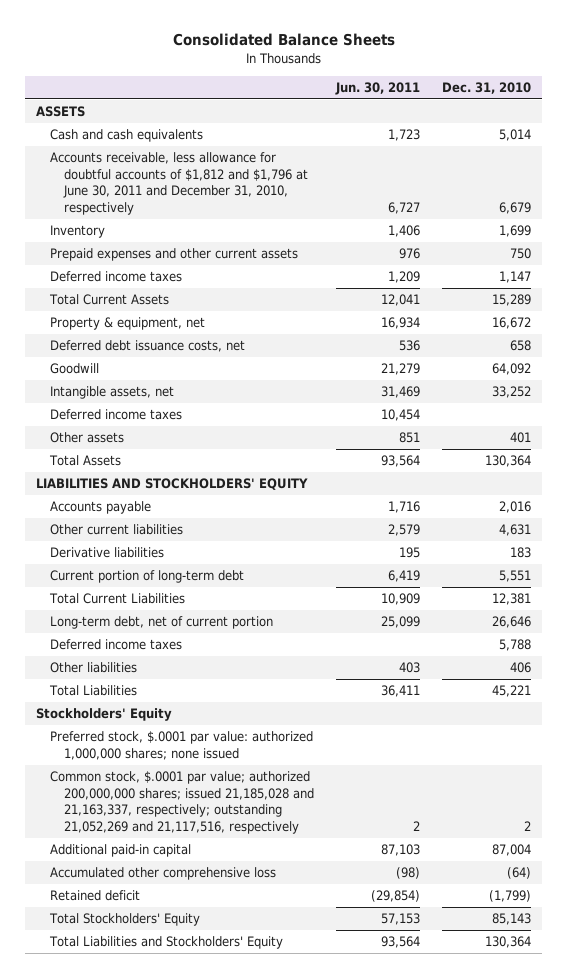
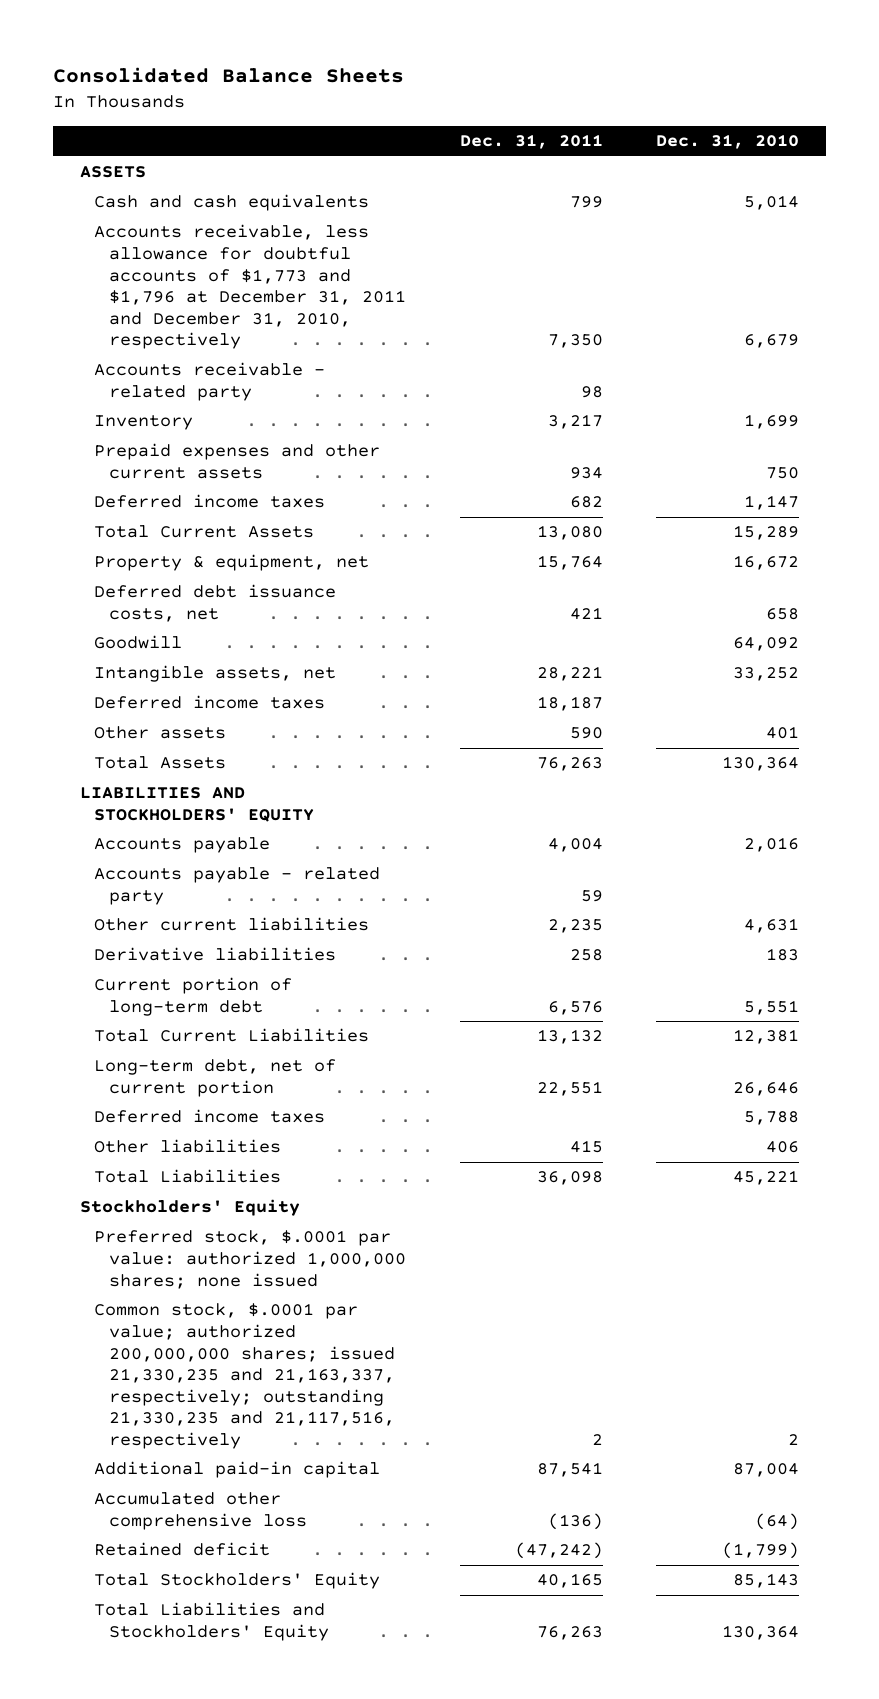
- | Jun. 30, 2011 | Dec. 31, 2010
+ | Dec. 31, 2011 | Dec. 31, 2010
- Accounts receivable, less allowance for doubtful accounts of $1,812 and $1,796 at June 30, 2011 and December 31, 2010, respectively | 6,727 | 6,679
+ Accounts receivable, less allowance for doubtful accounts of $1,773 and $1,796 at December 31, 2011 and December 31, 2010, respectively | 7,350 | 6,679
+ Accounts receivable - related party | 98 |
+ Accounts payable - related party | 59 |
- Common stock, $.0001 par value; authorized 200,000,000 shares; issued 21,185,028 and 21,163,337, respectively; outstanding 21,052,269 and 21,117,516, respectively | 2 | 2
+ Common stock, $.0001 par value; authorized 200,000,000 shares; issued 21,330,235 and 21,163,337, respectively; outstanding 21,330,235 and 21,117,516, respectively | 2 | 2

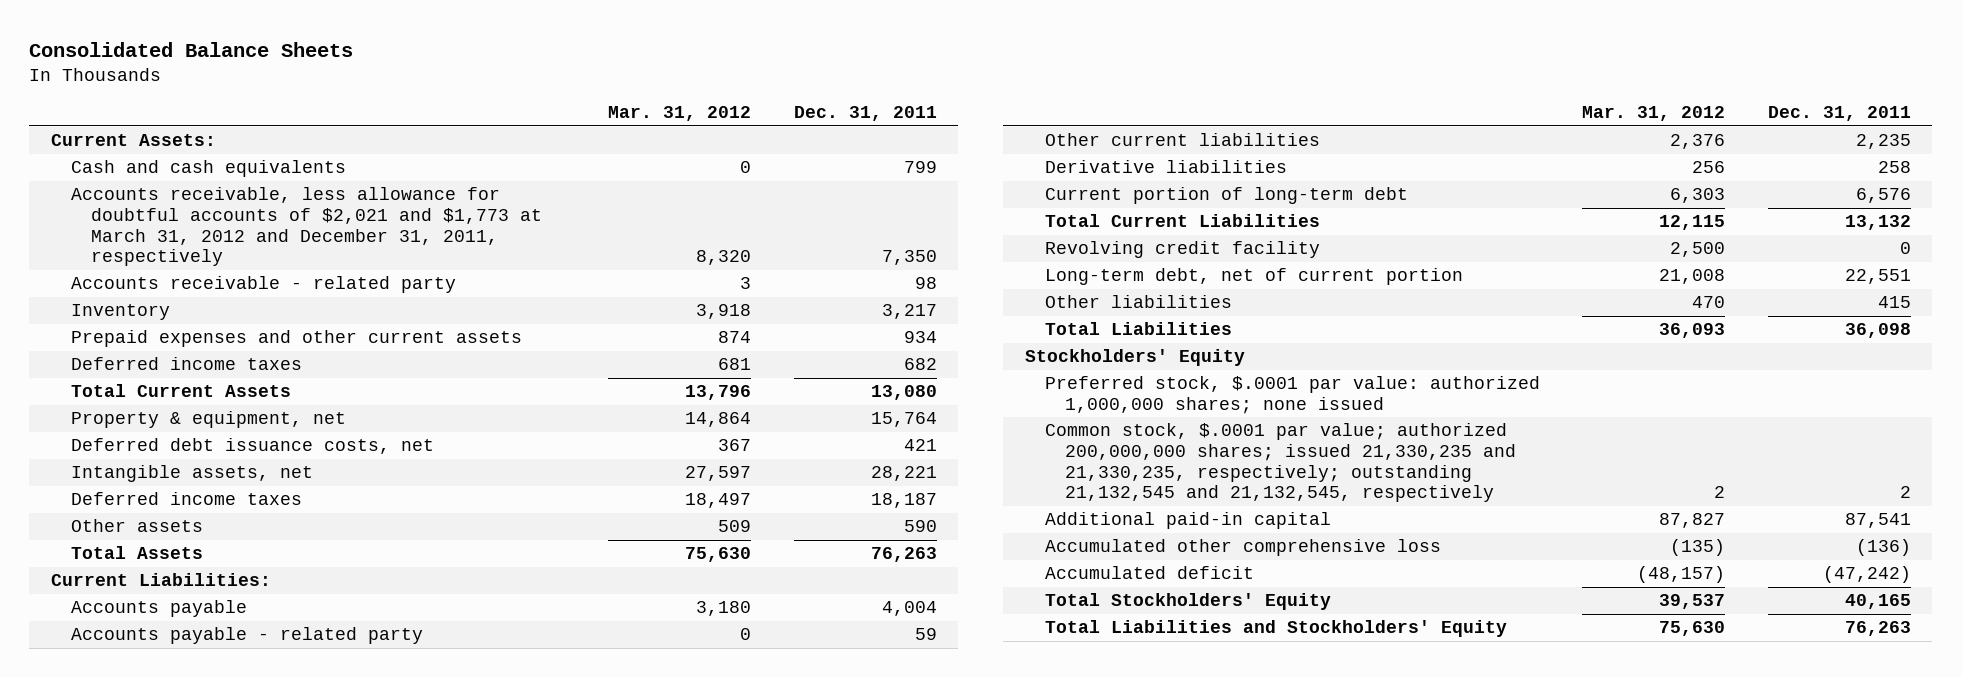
- | Dec. 31, 2011 | Dec. 31, 2010
+ | Mar. 31, 2012 | Dec. 31, 2011
- ASSETS
+ Current Assets:
- Accounts receivable, less allowance for doubtful accounts of $1,773 and $1,796 at December 31, 2011 and December 31, 2010, respectively | 7,350 | 6,679
+ Accounts receivable, less allowance for doubtful accounts of $2,021 and $1,773 at March 31, 2012 and December 31, 2011, respectively | 8,320 | 7,350
- Goodwill | | 64,092
- LIABILITIES AND STOCKHOLDERS' EQUITY
+ Current Liabilities:
+ Revolving credit facility | 2,500 | 0
- Deferred income taxes | | 5,788
- Common stock, $.0001 par value; authorized 200,000,000 shares; issued 21,330,235 and 21,163,337, respectively; outstanding 21,330,235 and 21,117,516, respectively | 2 | 2
+ Common stock, $.0001 par value; authorized 200,000,000 shares; issued 21,330,235 and 21,330,235, respectively; outstanding 21,132,545 and 21,132,545, respectively | 2 | 2
- Retained deficit | (47,242) | (1,799)
+ Accumulated deficit | (48,157) | (47,242)

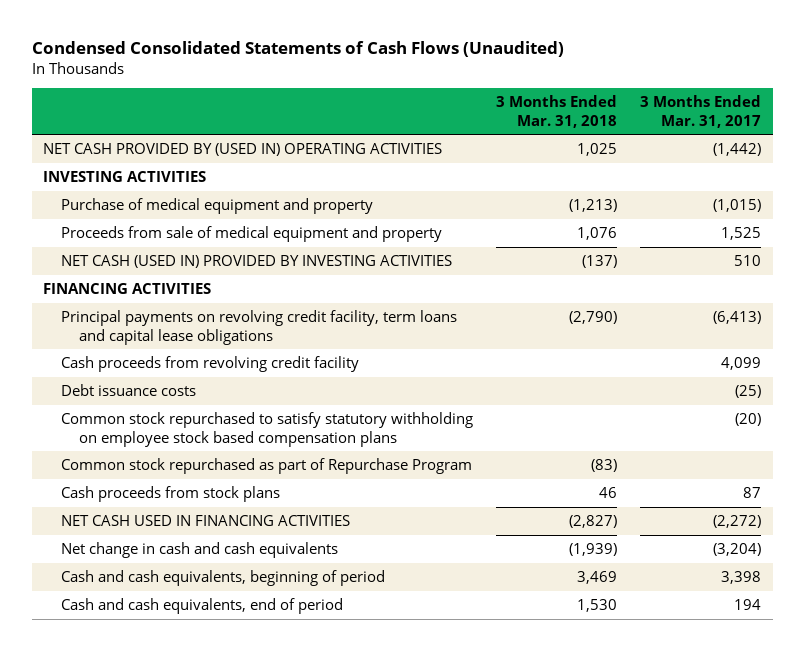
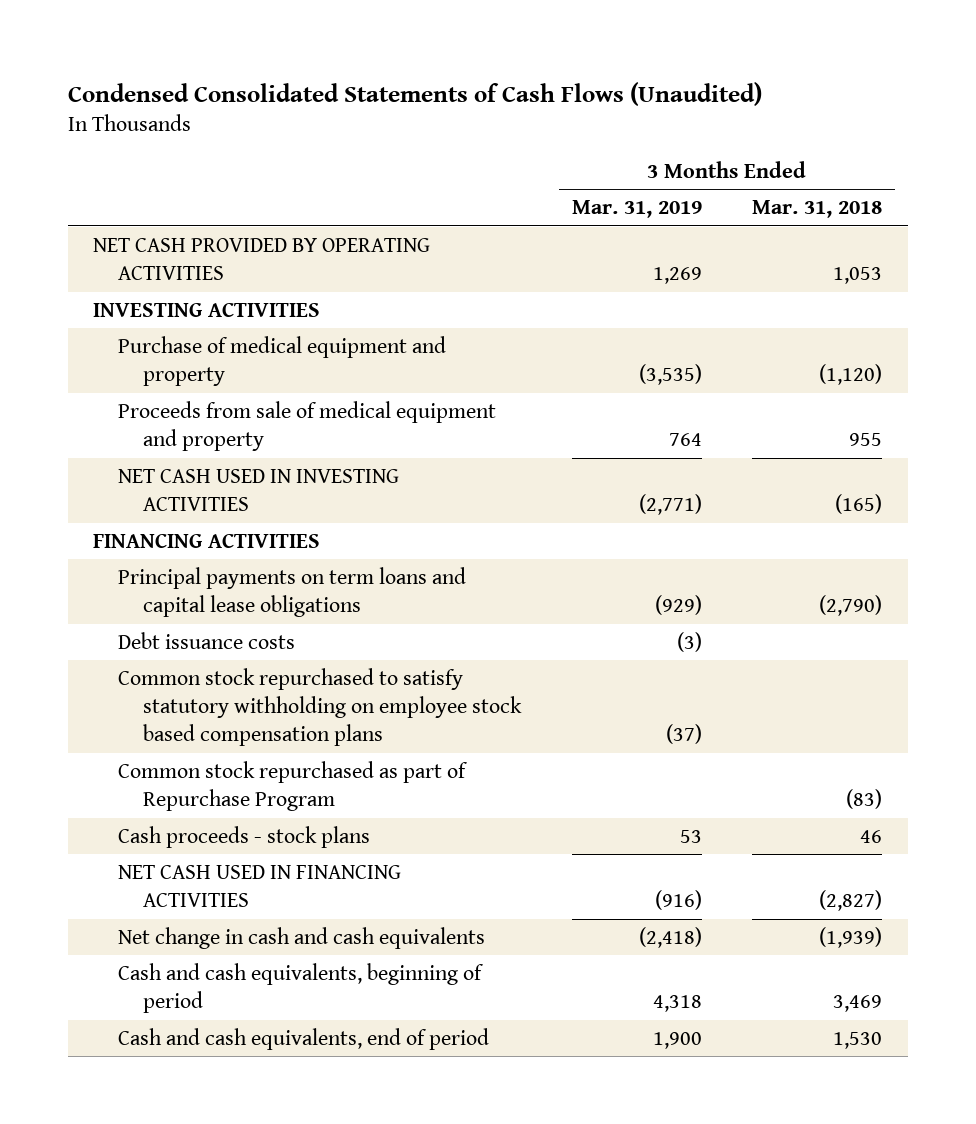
- | 3 Months Ended Mar. 31, 2018 | 3 Months Ended Mar. 31, 2017
+ | 3 Months Ended Mar. 31, 2019 | 3 Months Ended Mar. 31, 2018
- NET CASH PROVIDED BY (USED IN) OPERATING ACTIVITIES | 1,025 | (1,442)
+ NET CASH PROVIDED BY OPERATING ACTIVITIES | 1,269 | 1,053
- Purchase of medical equipment and property | (1,213) | (1,015)
- Proceeds from sale of medical equipment and property | 1,076 | 1,525
- NET CASH (USED IN) PROVIDED BY INVESTING ACTIVITIES | (137) | 510
+ Purchase of medical equipment and property | (3,535) | (1,120)
+ Proceeds from sale of medical equipment and property | 764 | 955
+ NET CASH USED IN INVESTING ACTIVITIES | (2,771) | (165)
- Principal payments on revolving credit facility, term loans and capital lease obligations | (2,790) | (6,413)
- Cash proceeds from revolving credit facility | | 4,099
+ Principal payments on term loans and capital lease obligations | (929) | (2,790)
- Cash proceeds from stock plans | 46 | 87
+ Cash proceeds - stock plans | 53 | 46

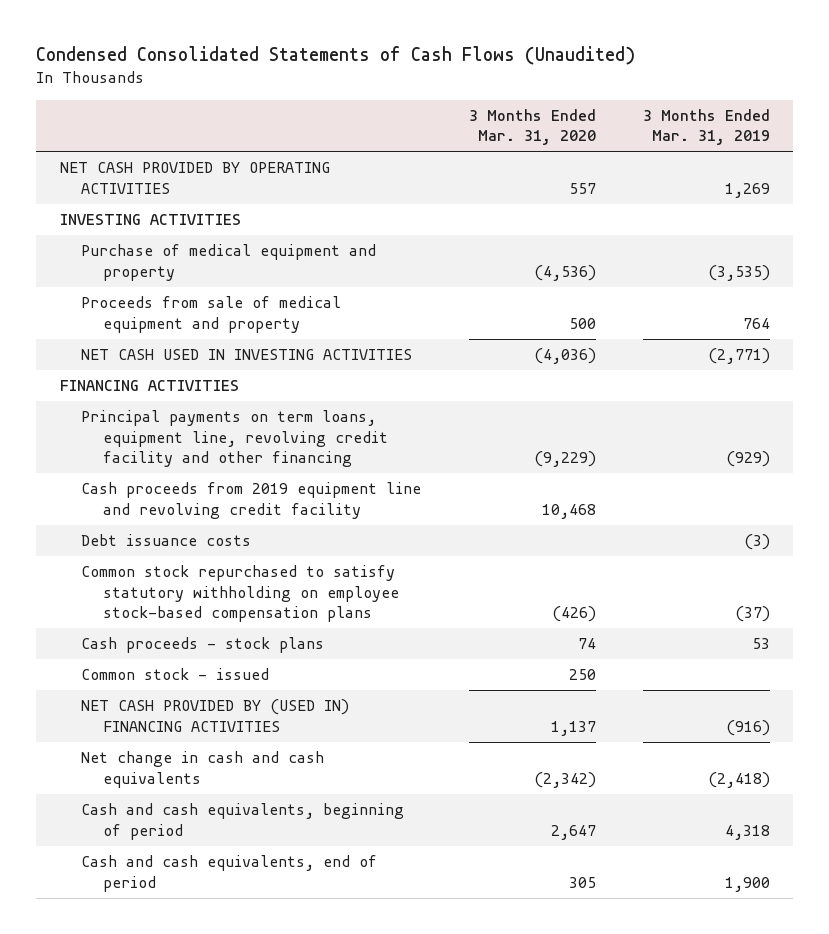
- | 3 Months Ended Mar. 31, 2019 | 3 Months Ended Mar. 31, 2018
+ | 3 Months Ended Mar. 31, 2020 | 3 Months Ended Mar. 31, 2019
- Principal payments on term loans and capital lease obligations | (929) | (2,790)
+ Principal payments on term loans, equipment line, revolving credit facility and other financing | (9,229) | (929)
+ Cash proceeds from 2019 equipment line and revolving credit facility | 10,468 |
- Common stock repurchased to satisfy statutory withholding on employee stock based compensation plans | (37) |
- Common stock repurchased as part of Repurchase Program | | (83)
+ Common stock repurchased to satisfy statutory withholding on employee stock-based compensation plans | (426) | (37)
- NET CASH USED IN FINANCING ACTIVITIES | (916) | (2,827)
+ Common stock - issued | 250 |
+ NET CASH PROVIDED BY (USED IN) FINANCING ACTIVITIES | 1,137 | (916)

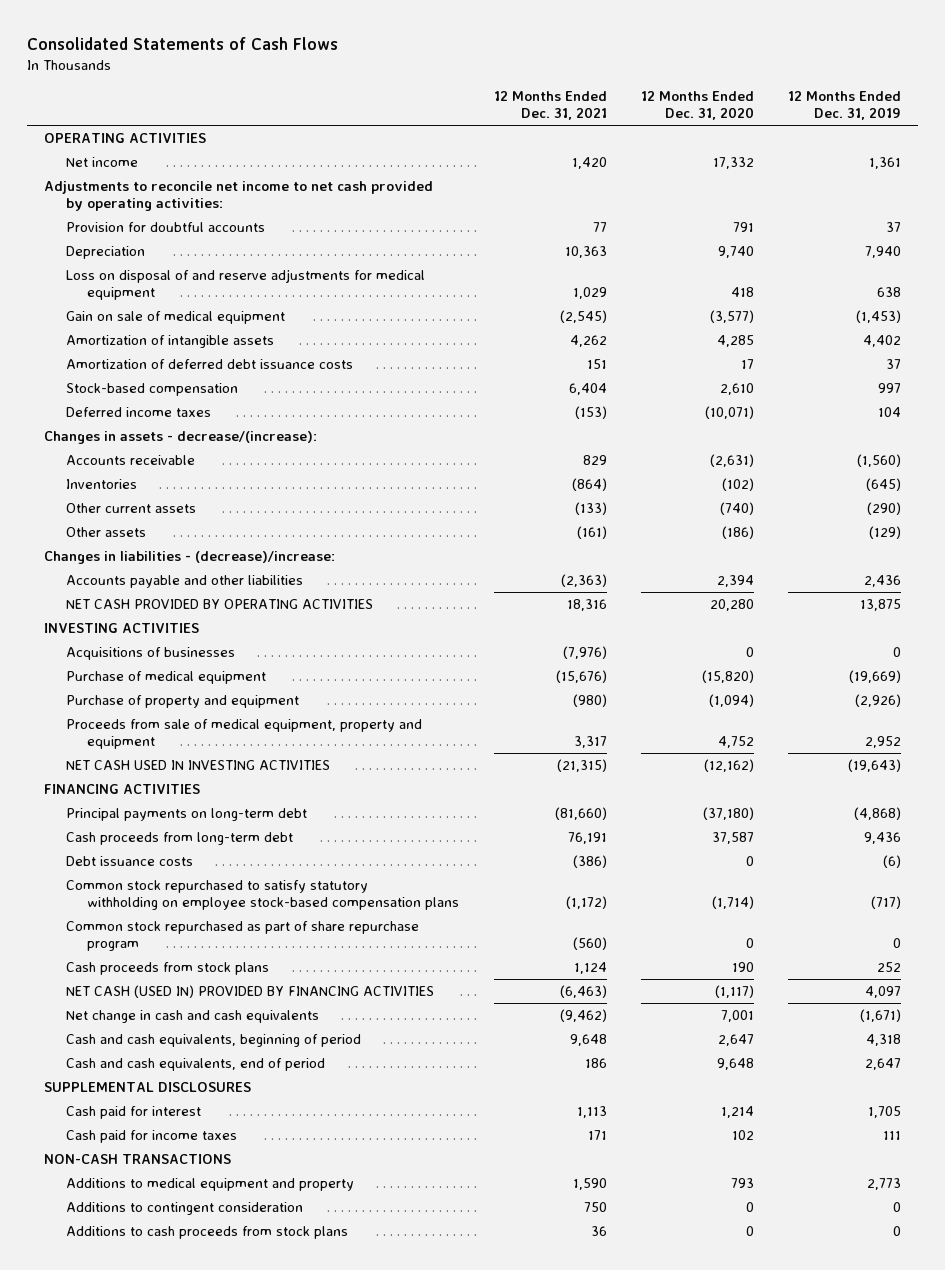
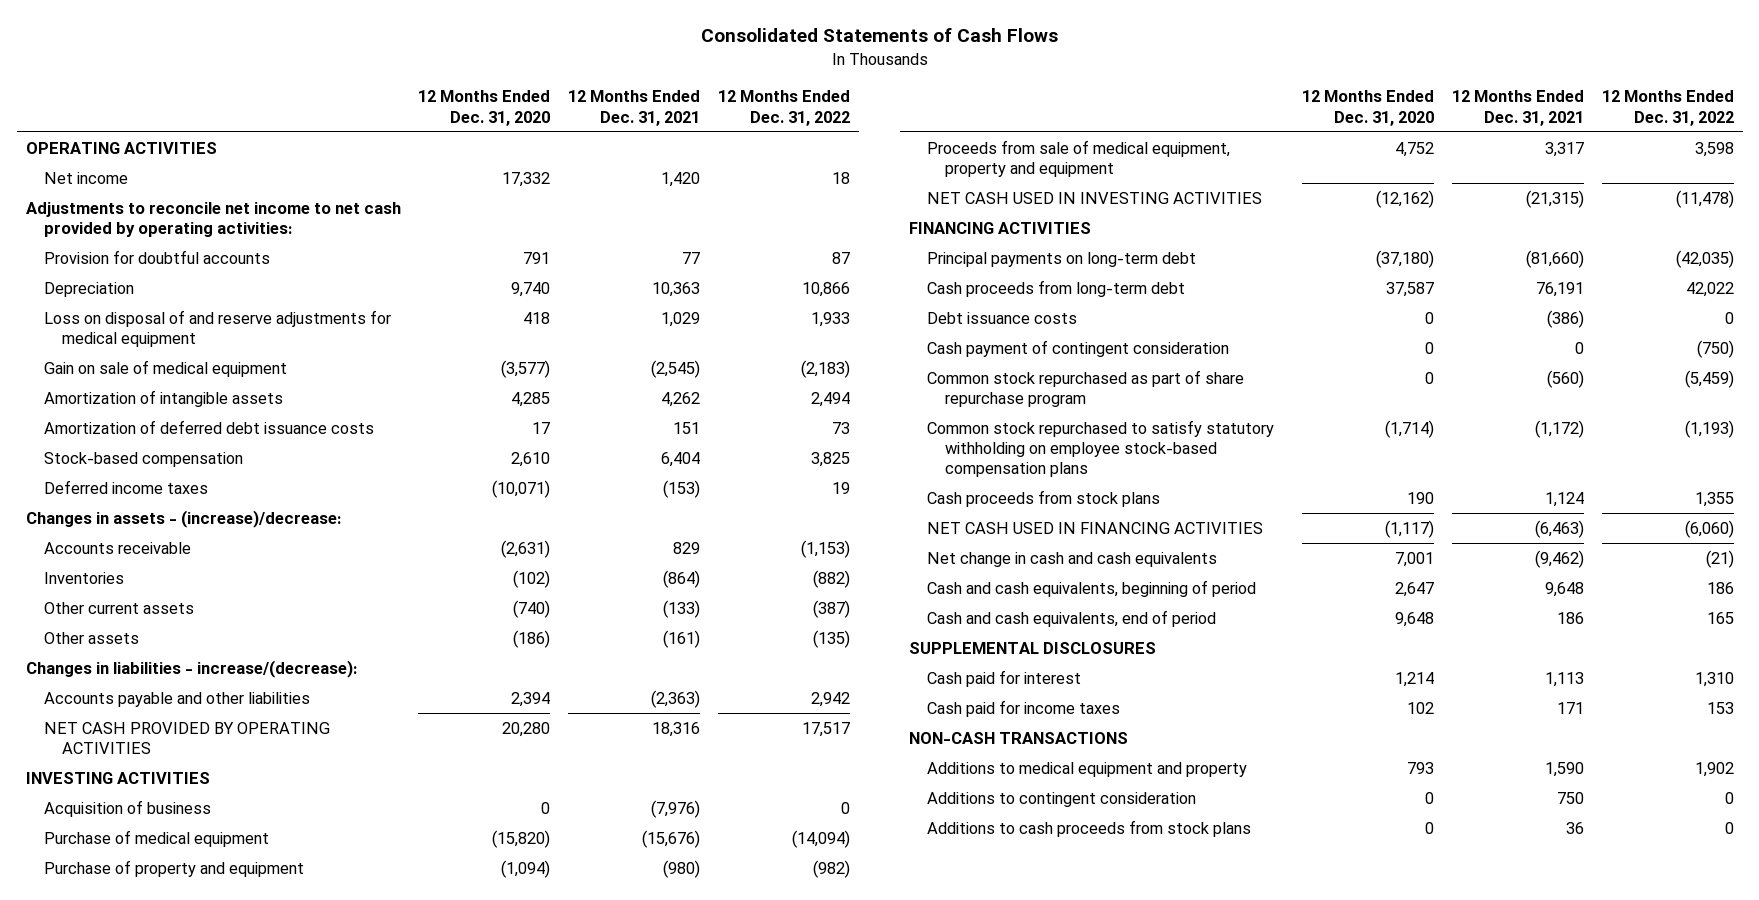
- | 12 Months Ended Dec. 31, 2021 | 12 Months Ended Dec. 31, 2020 | 12 Months Ended Dec. 31, 2019
+ | 12 Months Ended Dec. 31, 2020 | 12 Months Ended Dec. 31, 2021 | 12 Months Ended Dec. 31, 2022
- Changes in assets - decrease/(increase):
+ Changes in assets - (increase)/decrease:
- Changes in liabilities - (decrease)/increase:
+ Changes in liabilities - increase/(decrease):
- Acquisitions of businesses | (7,976) | 0 | 0
+ Acquisition of business | 0 | (7,976) | 0
+ Cash payment of contingent consideration | 0 | 0 | (750)
moved down: Common stock repurchased to satisfy statutory withholding on employee stock-based compensation plans | (1,714) | (1,172) | (1,193)
- NET CASH (USED IN) PROVIDED BY FINANCING ACTIVITIES | (6,463) | (1,117) | 4,097
+ NET CASH USED IN FINANCING ACTIVITIES | (1,117) | (6,463) | (6,060)

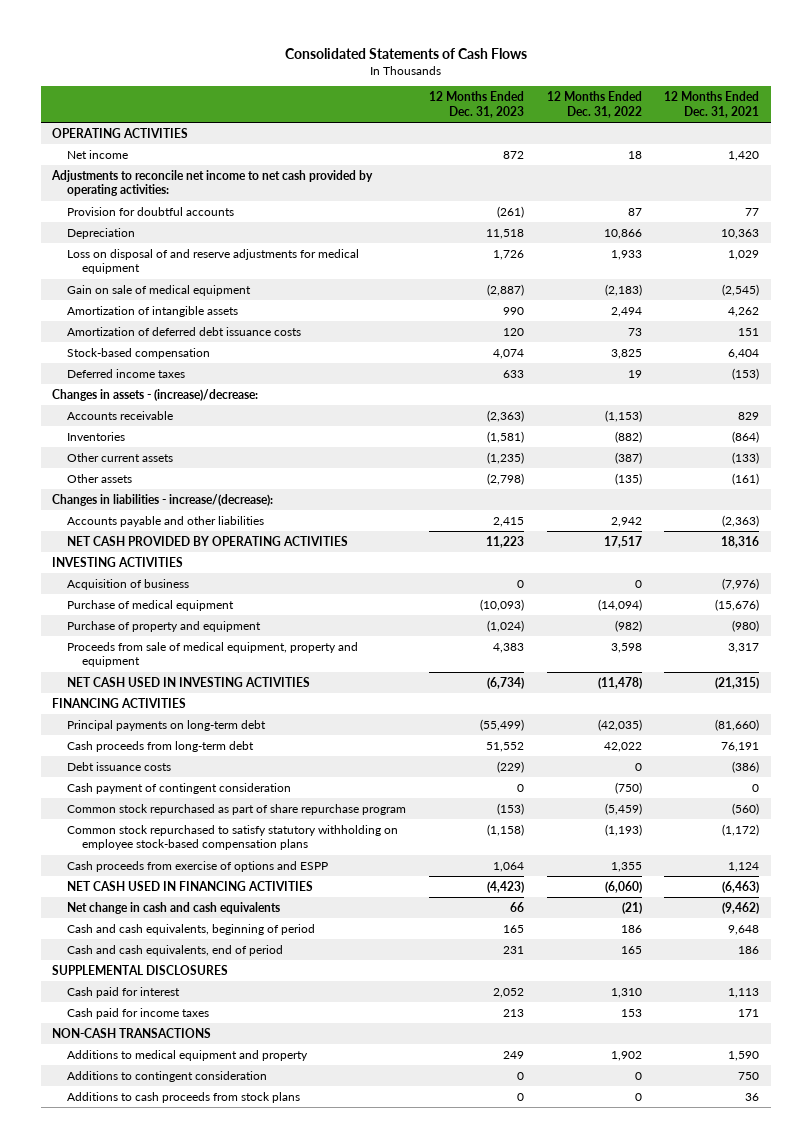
- | 12 Months Ended Dec. 31, 2020 | 12 Months Ended Dec. 31, 2021 | 12 Months Ended Dec. 31, 2022
+ | 12 Months Ended Dec. 31, 2023 | 12 Months Ended Dec. 31, 2022 | 12 Months Ended Dec. 31, 2021
- Cash proceeds from stock plans | 190 | 1,124 | 1,355
+ Cash proceeds from exercise of options and ESPP | 1,064 | 1,355 | 1,124

